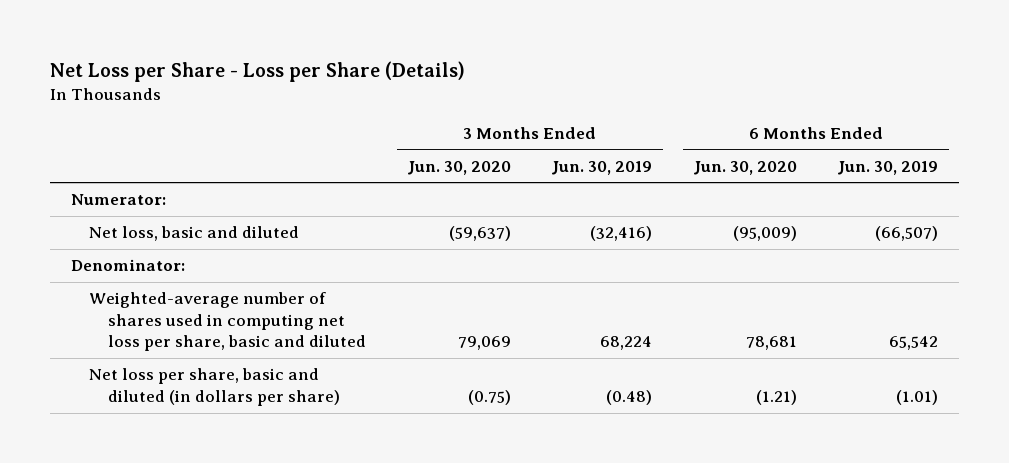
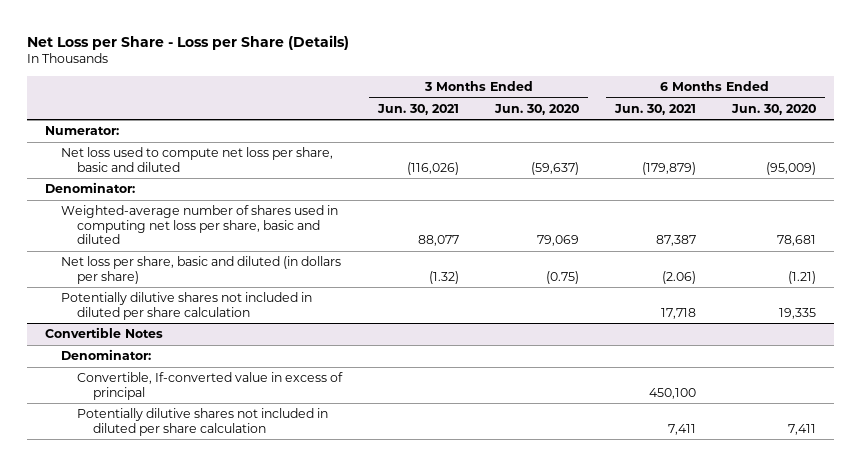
- | 3 Months Ended Jun. 30, 2020 | 3 Months Ended Jun. 30, 2019 | 6 Months Ended Jun. 30, 2020 | 6 Months Ended Jun. 30, 2019
+ | 3 Months Ended Jun. 30, 2021 | 3 Months Ended Jun. 30, 2020 | 6 Months Ended Jun. 30, 2021 | 6 Months Ended Jun. 30, 2020
- Net loss, basic and diluted | (59,637) | (32,416) | (95,009) | (66,507)
+ Net loss used to compute net loss per share, basic and diluted | (116,026) | (59,637) | (179,879) | (95,009)
+ Potentially dilutive shares not included in diluted per share calculation | | | 17,718 | 19,335
+ Convertible Notes
+ Denominator:
+ Convertible, If-converted value in excess of principal | | | 450,100 |
+ Potentially dilutive shares not included in diluted per share calculation | | | 7,411 | 7,411

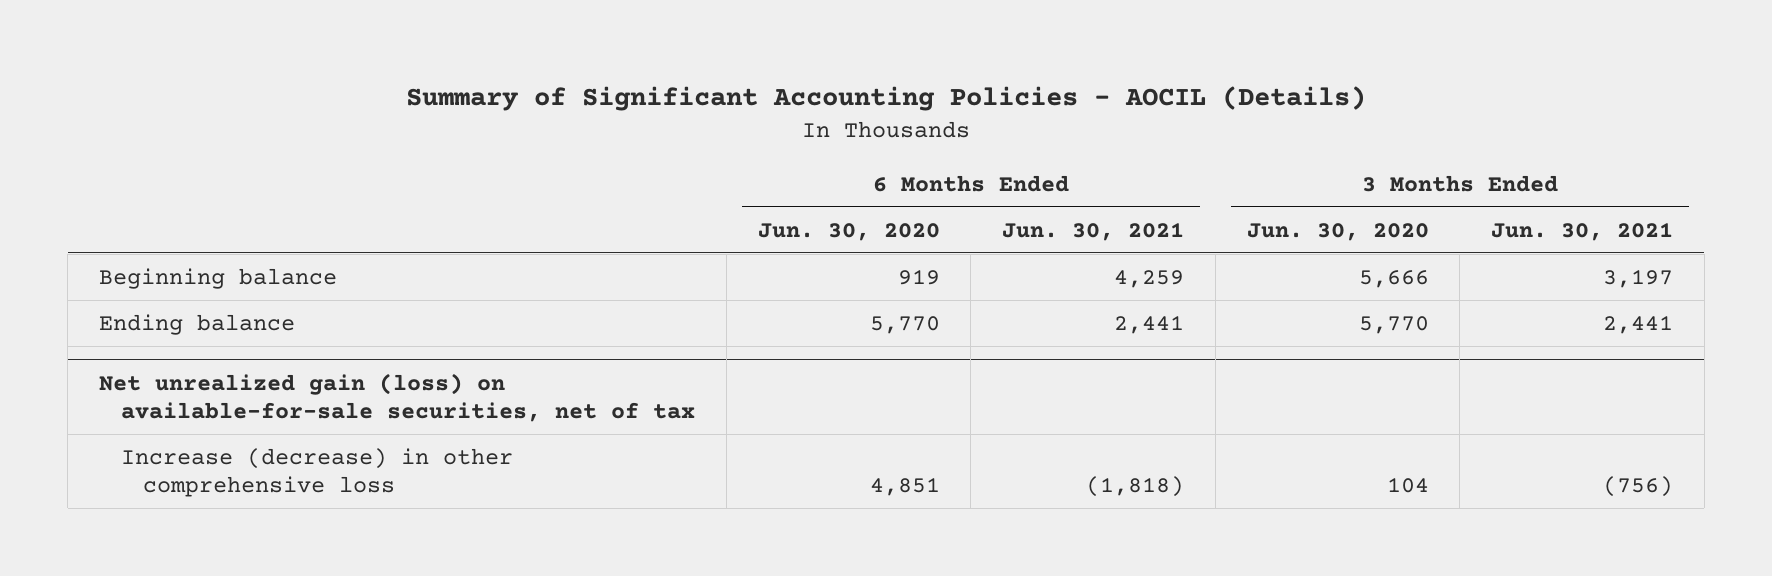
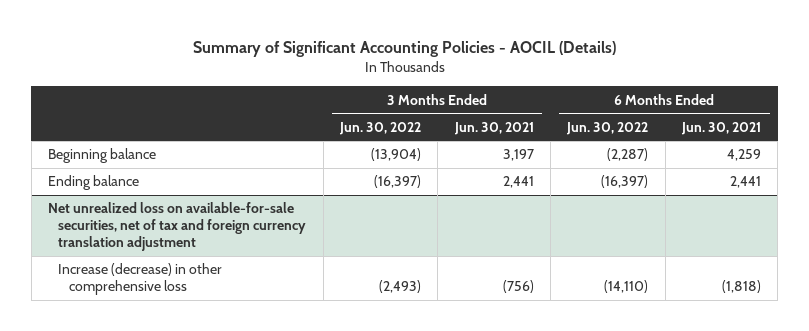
- | 6 Months Ended Jun. 30, 2020 | 6 Months Ended Jun. 30, 2021 | 3 Months Ended Jun. 30, 2020 | 3 Months Ended Jun. 30, 2021
+ | 3 Months Ended Jun. 30, 2022 | 3 Months Ended Jun. 30, 2021 | 6 Months Ended Jun. 30, 2022 | 6 Months Ended Jun. 30, 2021
- Net unrealized gain (loss) on available-for-sale securities, net of tax
+ Net unrealized loss on available-for-sale securities, net of tax and foreign currency translation adjustment

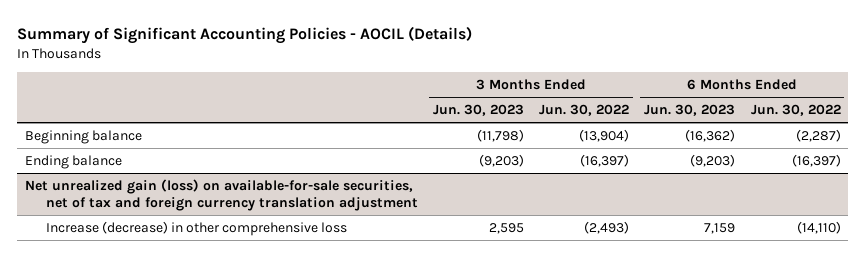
- | 3 Months Ended Jun. 30, 2022 | 3 Months Ended Jun. 30, 2021 | 6 Months Ended Jun. 30, 2022 | 6 Months Ended Jun. 30, 2021
+ | 3 Months Ended Jun. 30, 2023 | 3 Months Ended Jun. 30, 2022 | 6 Months Ended Jun. 30, 2023 | 6 Months Ended Jun. 30, 2022
- Net unrealized loss on available-for-sale securities, net of tax and foreign currency translation adjustment
+ Net unrealized gain (loss) on available-for-sale securities, net of tax and foreign currency translation adjustment

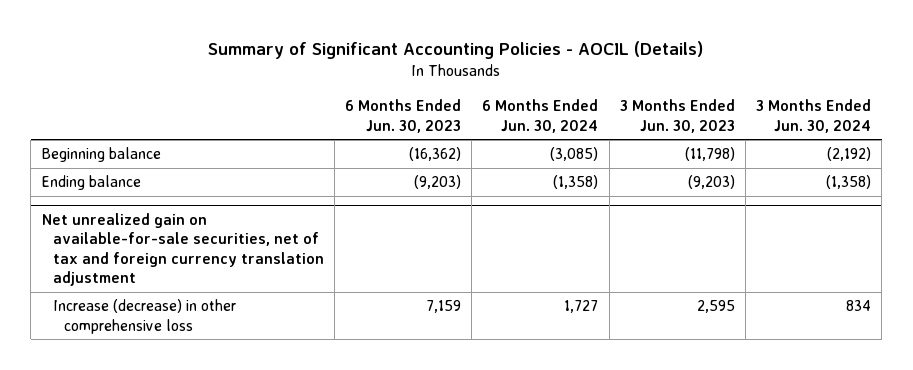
- | 3 Months Ended Jun. 30, 2023 | 3 Months Ended Jun. 30, 2022 | 6 Months Ended Jun. 30, 2023 | 6 Months Ended Jun. 30, 2022
+ | 6 Months Ended Jun. 30, 2023 | 6 Months Ended Jun. 30, 2024 | 3 Months Ended Jun. 30, 2023 | 3 Months Ended Jun. 30, 2024
- Net unrealized gain (loss) on available-for-sale securities, net of tax and foreign currency translation adjustment
+ Net unrealized gain on available-for-sale securities, net of tax and foreign currency translation adjustment

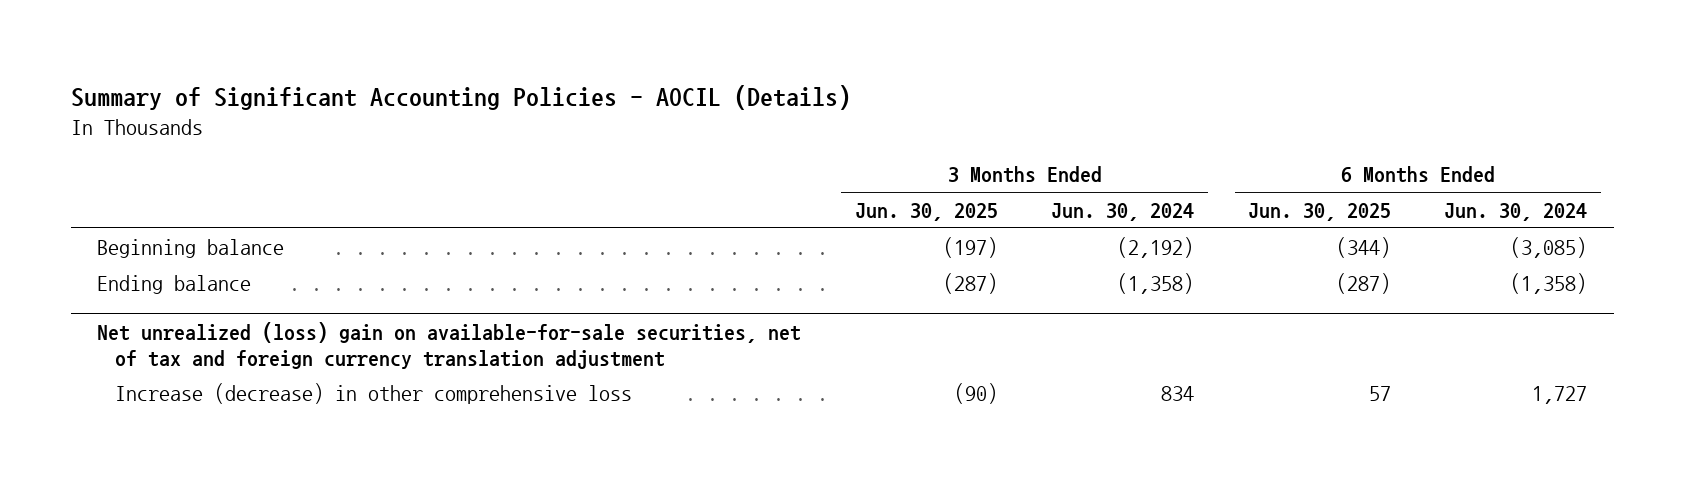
- | 6 Months Ended Jun. 30, 2023 | 6 Months Ended Jun. 30, 2024 | 3 Months Ended Jun. 30, 2023 | 3 Months Ended Jun. 30, 2024
+ | 3 Months Ended Jun. 30, 2025 | 3 Months Ended Jun. 30, 2024 | 6 Months Ended Jun. 30, 2025 | 6 Months Ended Jun. 30, 2024
- Net unrealized gain on available-for-sale securities, net of tax and foreign currency translation adjustment
+ Net unrealized (loss) gain on available-for-sale securities, net of tax and foreign currency translation adjustment

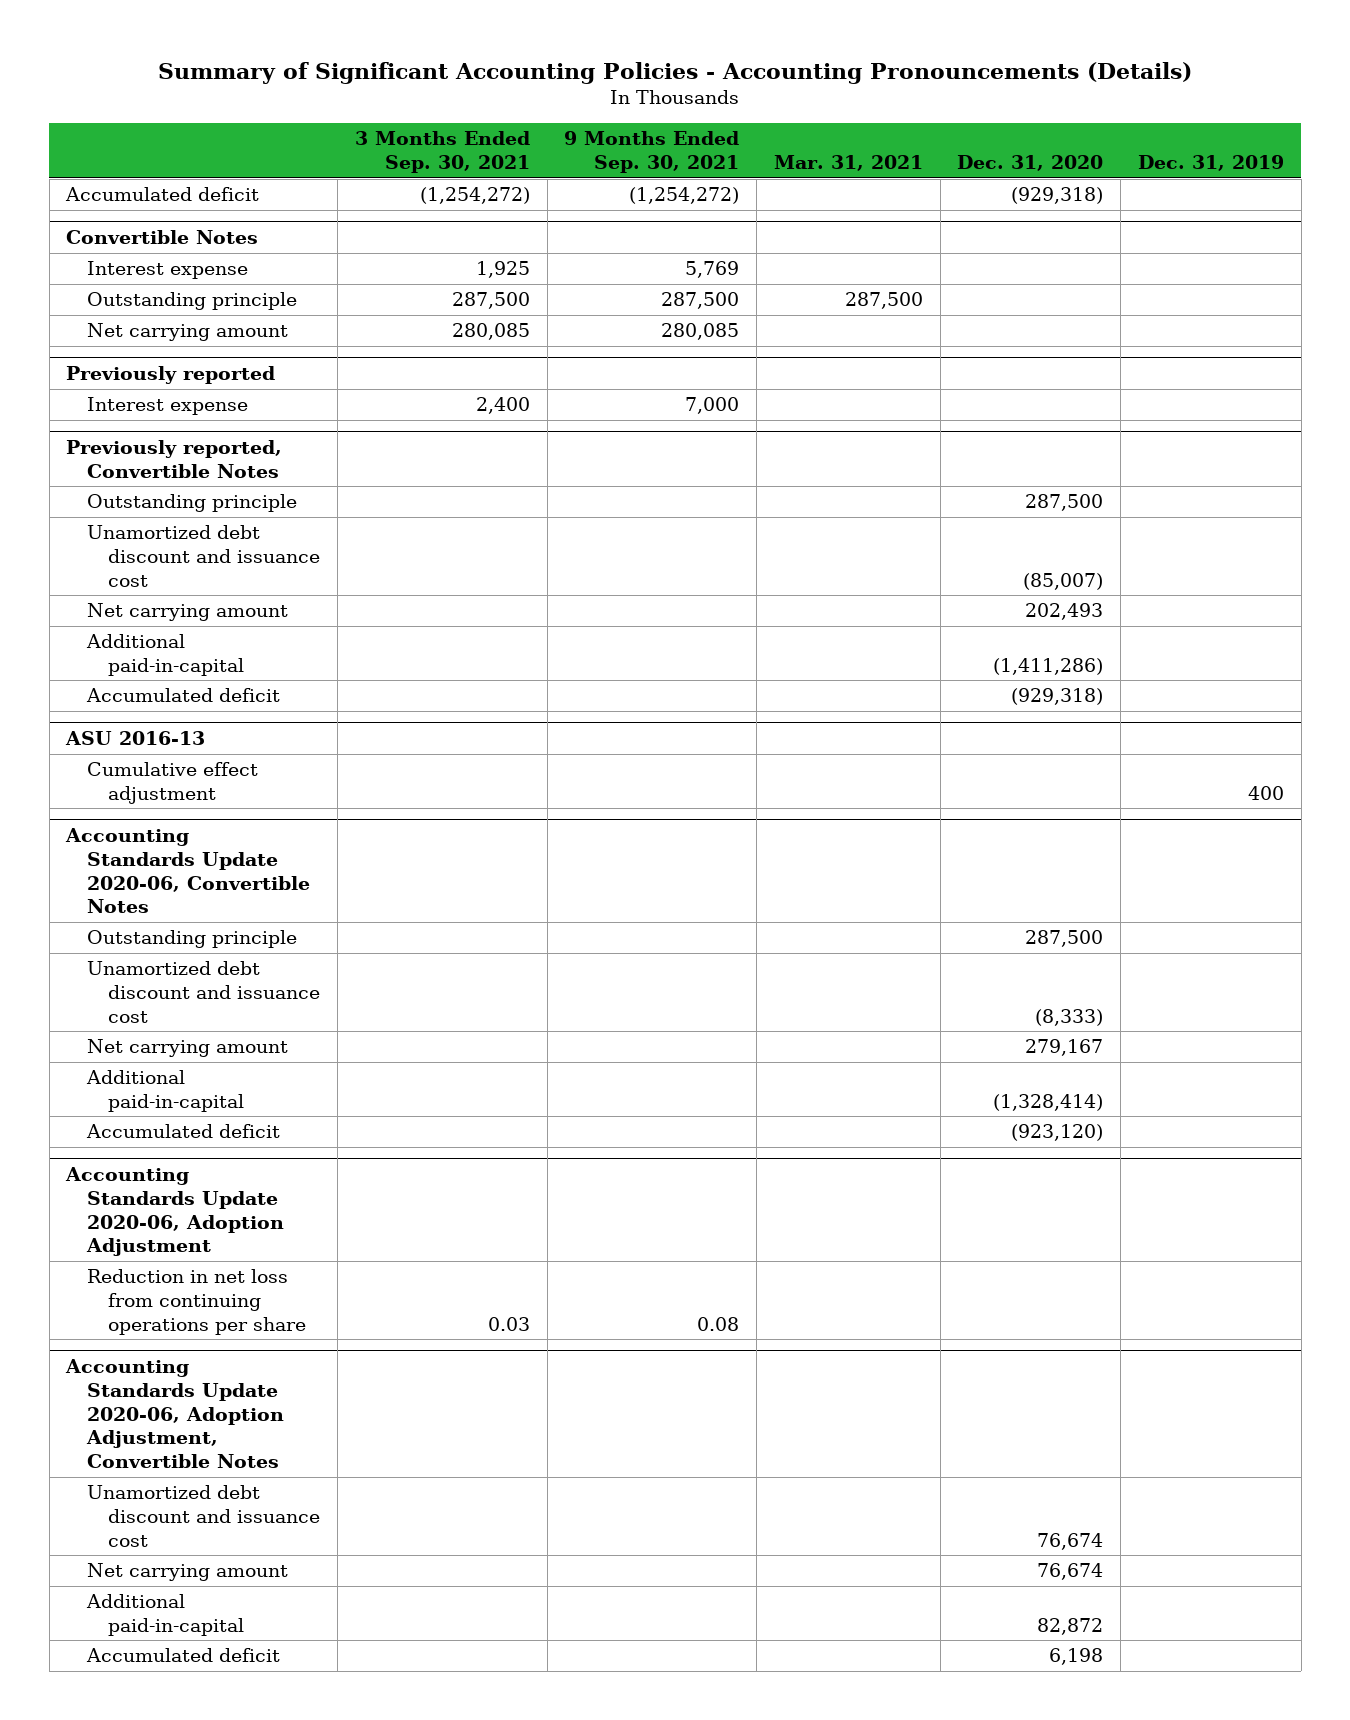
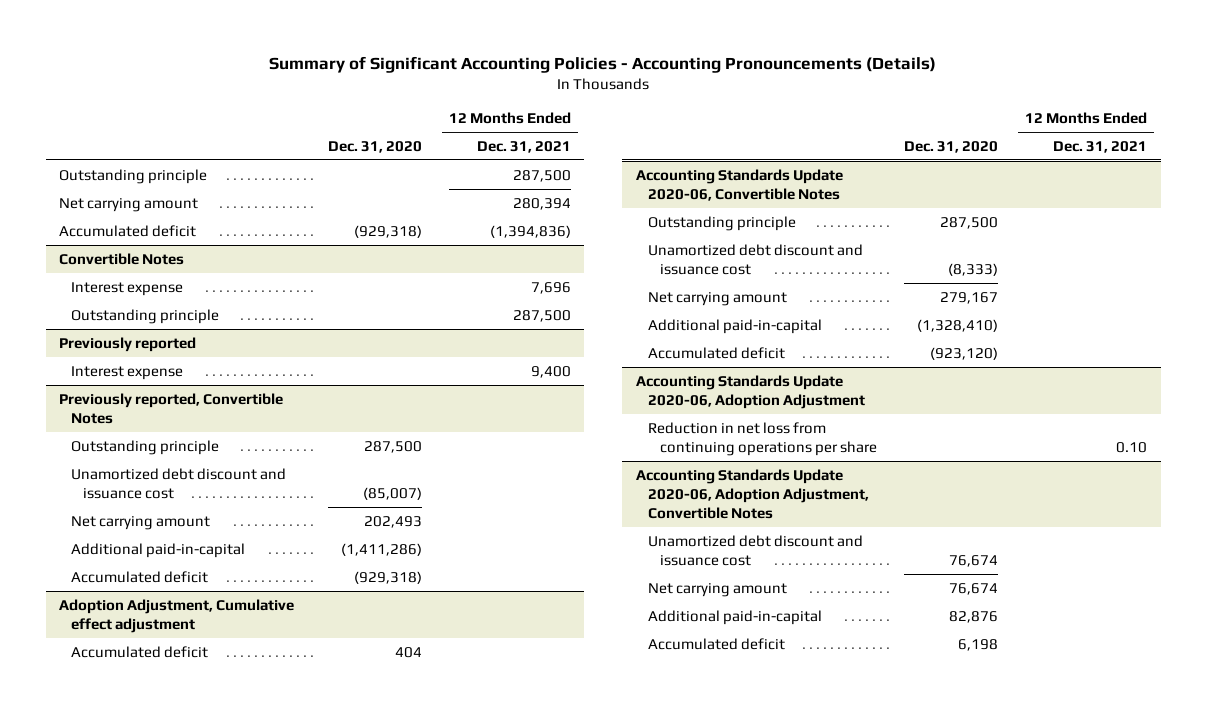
- | 3 Months Ended Sep. 30, 2021 | 9 Months Ended Sep. 30, 2021 | Mar. 31, 2021 | Dec. 31, 2020 | Dec. 31, 2019
+ | Dec. 31, 2020 | 12 Months Ended Dec. 31, 2021
+ Outstanding principle | | 287,500
+ Net carrying amount | | 280,394
@ Convertible Notes
- Net carrying amount | 280,085 | 280,085 | | |
- ASU 2016-13
- Cumulative effect adjustment | | | | | 400
+ Adoption Adjustment, Cumulative effect adjustment
+ Accumulated deficit | 404 |
@ Accounting Standards Update 2020-06, Convertible Notes
- Additional paid-in-capital | | | | (1,328,414) |
+ Additional paid-in-capital | (1,328,410) |
@ Accounting Standards Update 2020-06, Adoption Adjustment, Convertible Notes
- Additional paid-in-capital | | | | 82,872 |
+ Additional paid-in-capital | 82,876 |

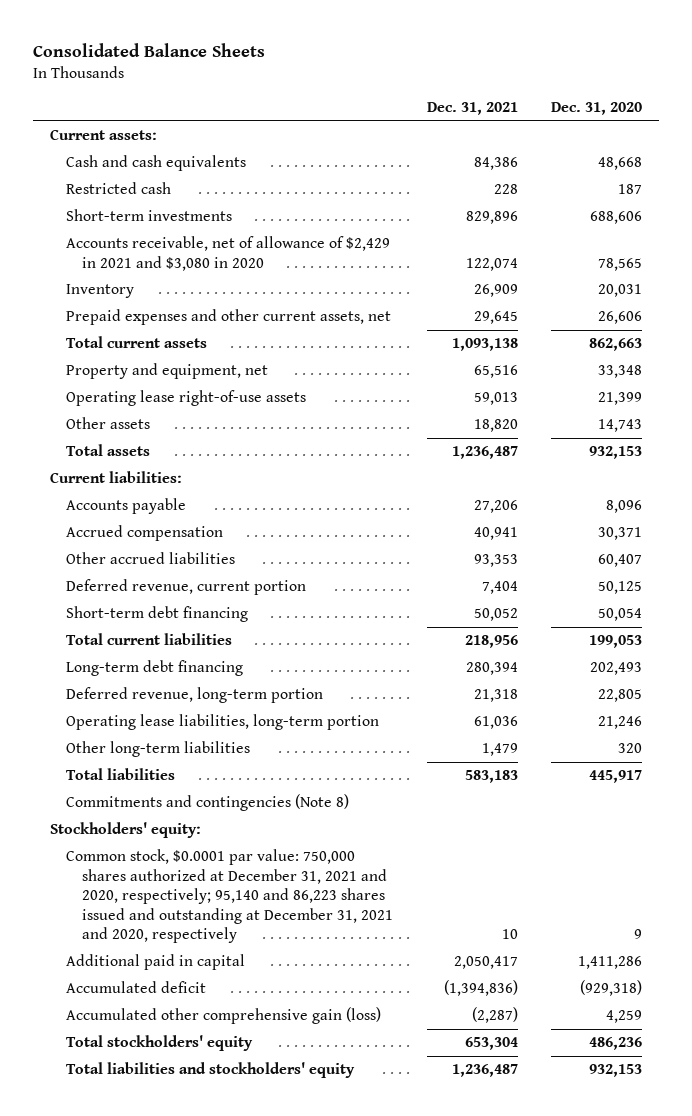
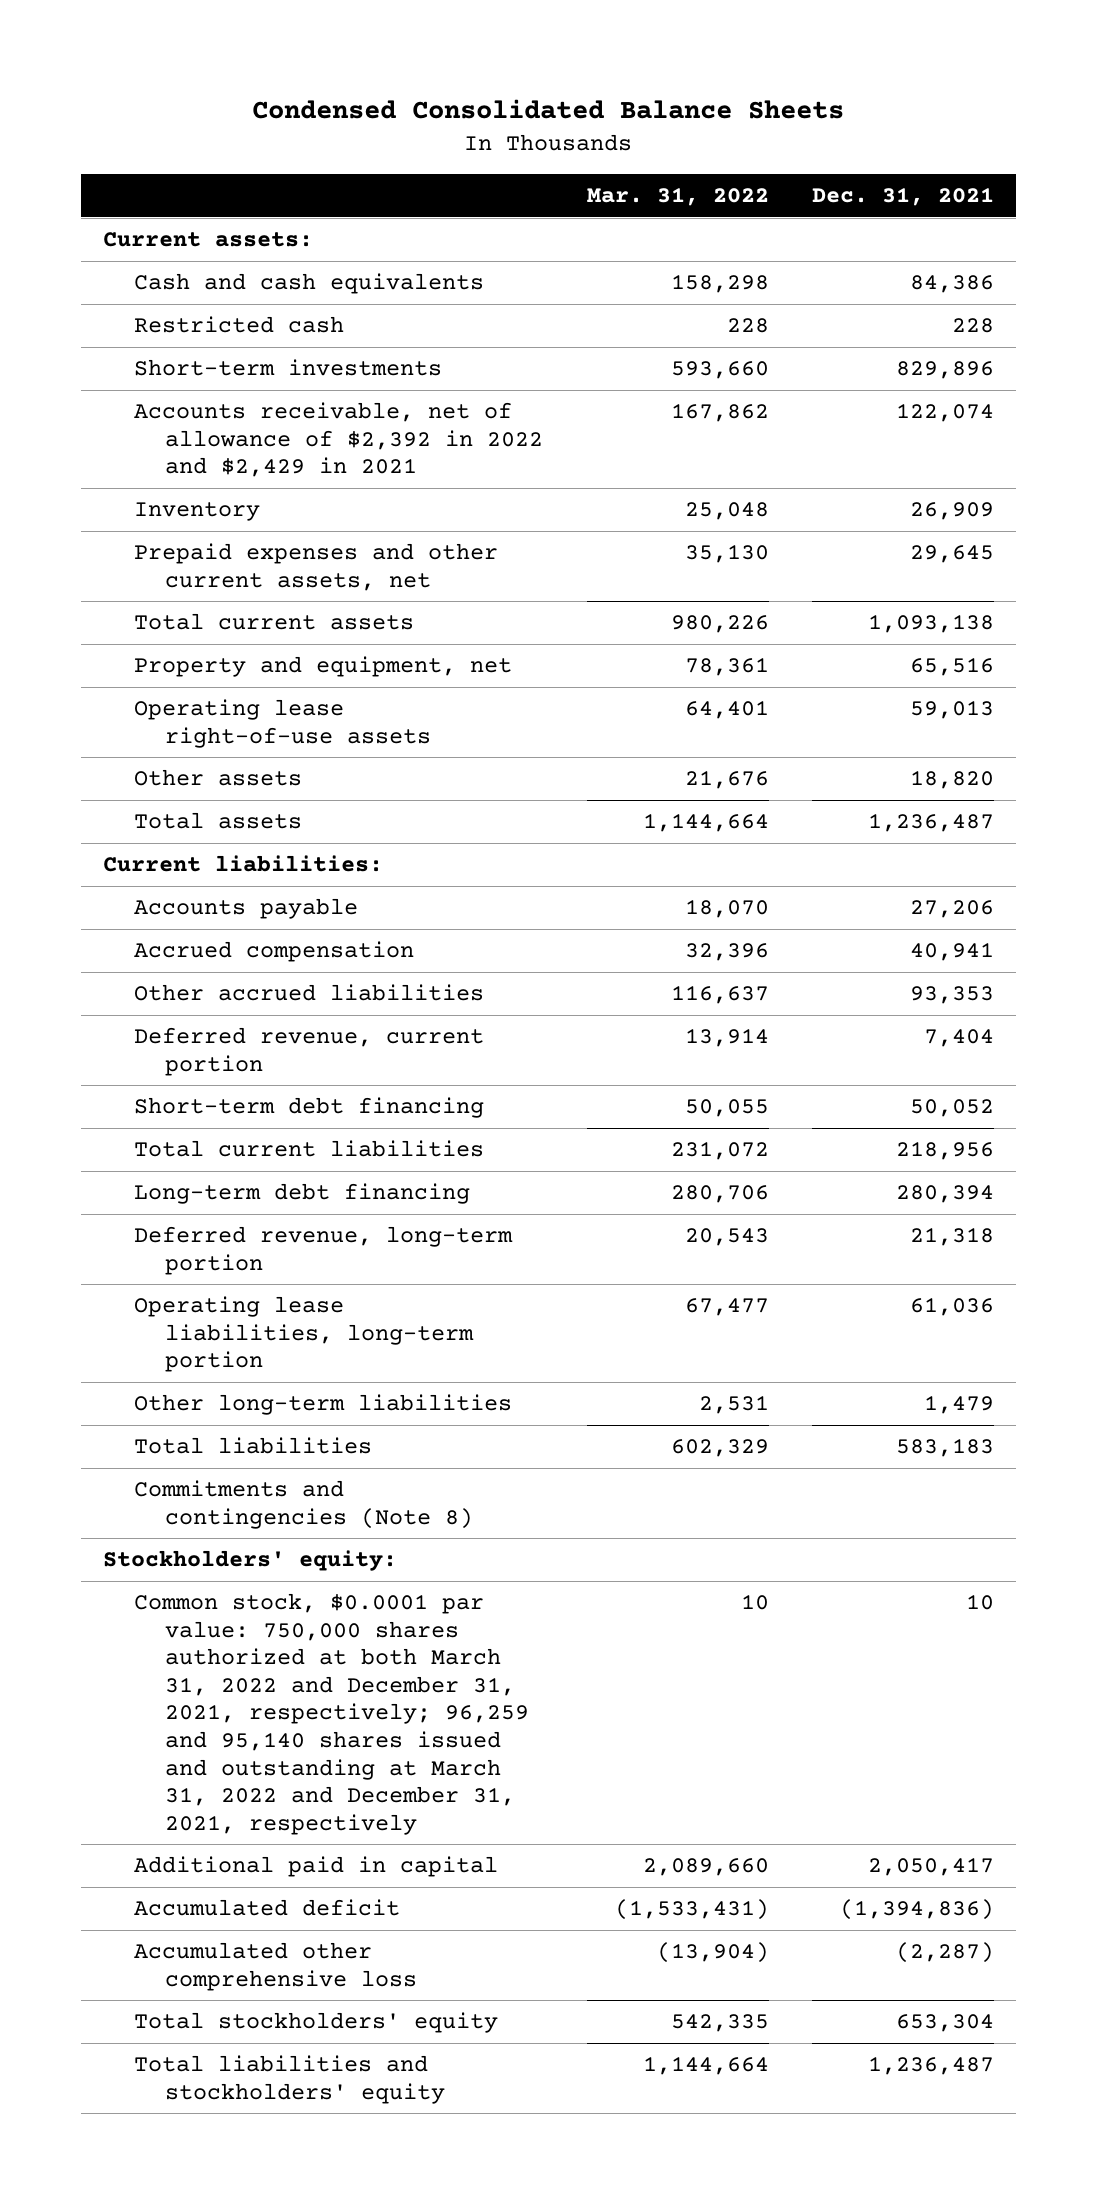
- Consolidated Balance Sheets
+ Condensed Consolidated Balance Sheets
- | Dec. 31, 2021 | Dec. 31, 2020
+ | Mar. 31, 2022 | Dec. 31, 2021
- Accounts receivable, net of allowance of $2,429 in 2021 and $3,080 in 2020 | 122,074 | 78,565
+ Accounts receivable, net of allowance of $2,392 in 2022 and $2,429 in 2021 | 167,862 | 122,074
- Common stock, $0.0001 par value: 750,000 shares authorized at December 31, 2021 and 2020, respectively; 95,140 and 86,223 shares issued and outstanding at December 31, 2021 and 2020, respectively | 10 | 9
+ Common stock, $0.0001 par value: 750,000 shares authorized at both March 31, 2022 and December 31, 2021, respectively; 96,259 and 95,140 shares issued and outstanding at March 31, 2022 and December 31, 2021, respectively | 10 | 10
- Accumulated other comprehensive gain (loss) | (2,287) | 4,259
+ Accumulated other comprehensive loss | (13,904) | (2,287)

